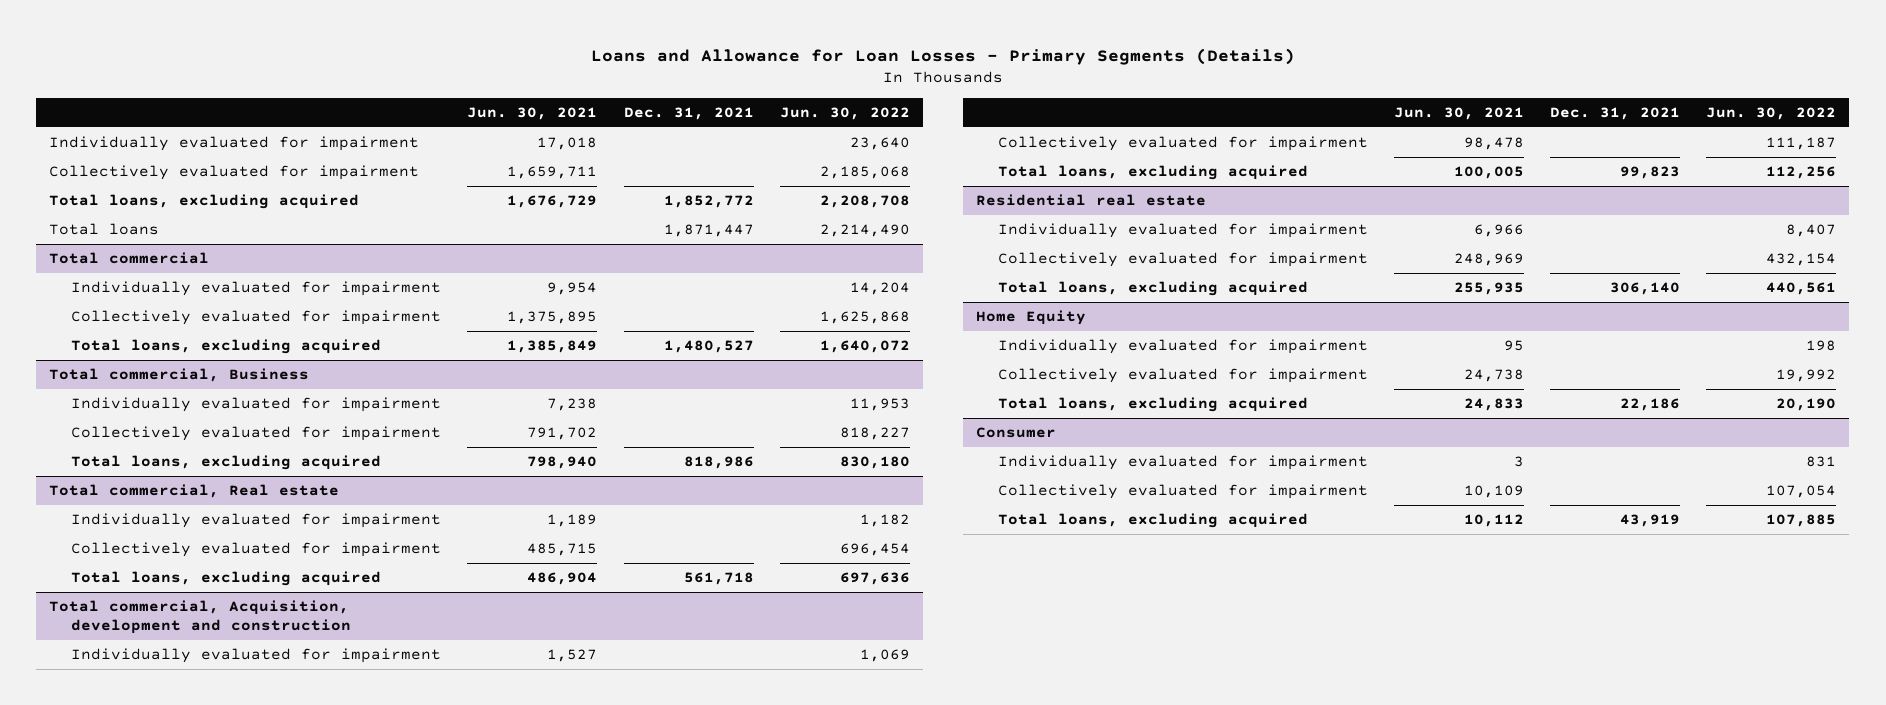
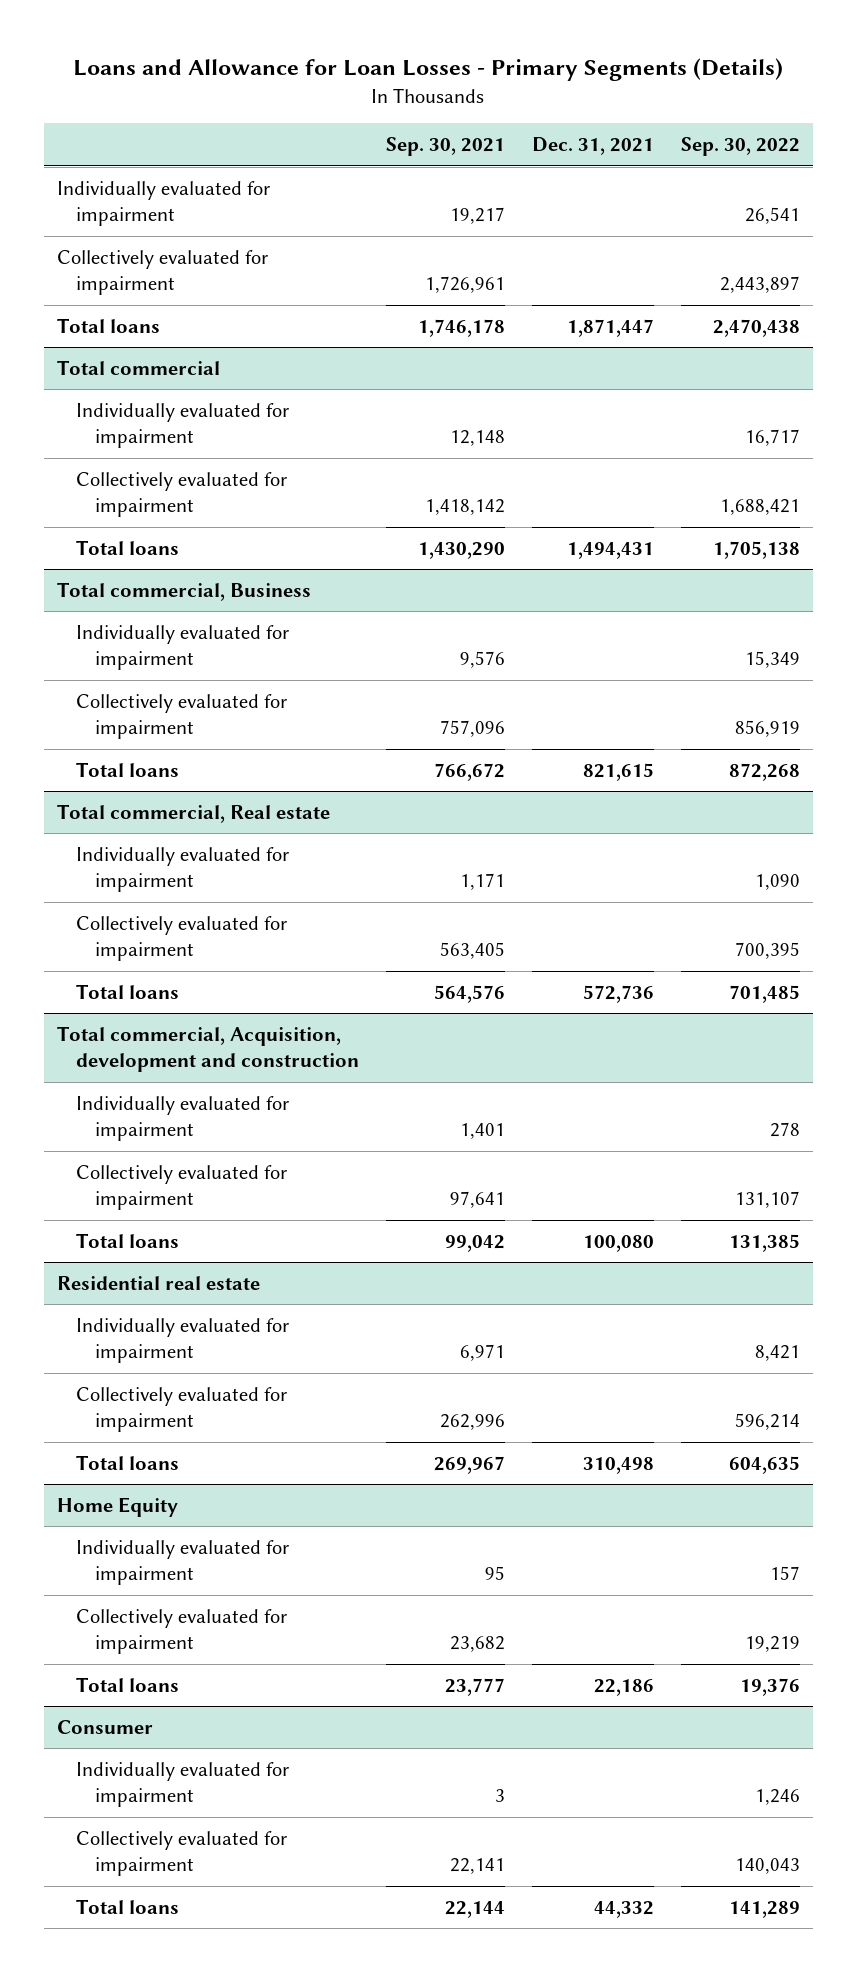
- | Jun. 30, 2021 | Dec. 31, 2021 | Jun. 30, 2022
+ | Sep. 30, 2021 | Dec. 31, 2021 | Sep. 30, 2022
- Total loans, excluding acquired | 1,676,729 | 1,852,772 | 2,208,708
@ Total commercial
- Total loans, excluding acquired | 1,385,849 | 1,480,527 | 1,640,072
+ Total loans | 1,430,290 | 1,494,431 | 1,705,138
@ Total commercial, Business
- Total loans, excluding acquired | 798,940 | 818,986 | 830,180
+ Total loans | 766,672 | 821,615 | 872,268
@ Total commercial, Real estate
- Total loans, excluding acquired | 486,904 | 561,718 | 697,636
+ Total loans | 564,576 | 572,736 | 701,485
@ Total commercial, Acquisition, development and construction
- Total loans, excluding acquired | 100,005 | 99,823 | 112,256
+ Total loans | 99,042 | 100,080 | 131,385
@ Residential real estate
- Total loans, excluding acquired | 255,935 | 306,140 | 440,561
+ Total loans | 269,967 | 310,498 | 604,635
@ Home Equity
- Total loans, excluding acquired | 24,833 | 22,186 | 20,190
+ Total loans | 23,777 | 22,186 | 19,376
@ Consumer
- Total loans, excluding acquired | 10,112 | 43,919 | 107,885
+ Total loans | 22,144 | 44,332 | 141,289

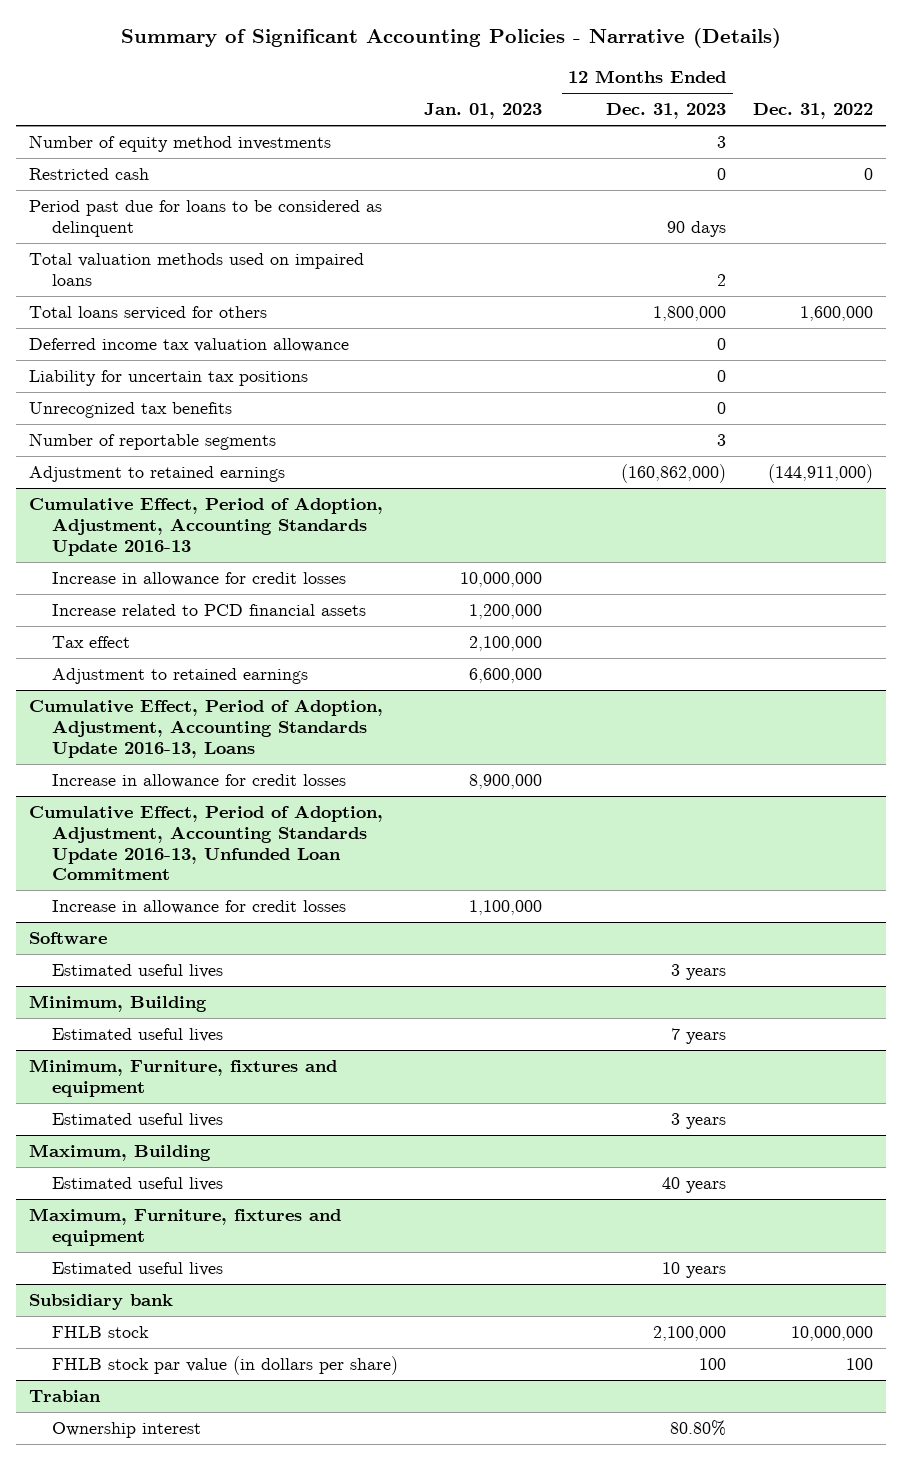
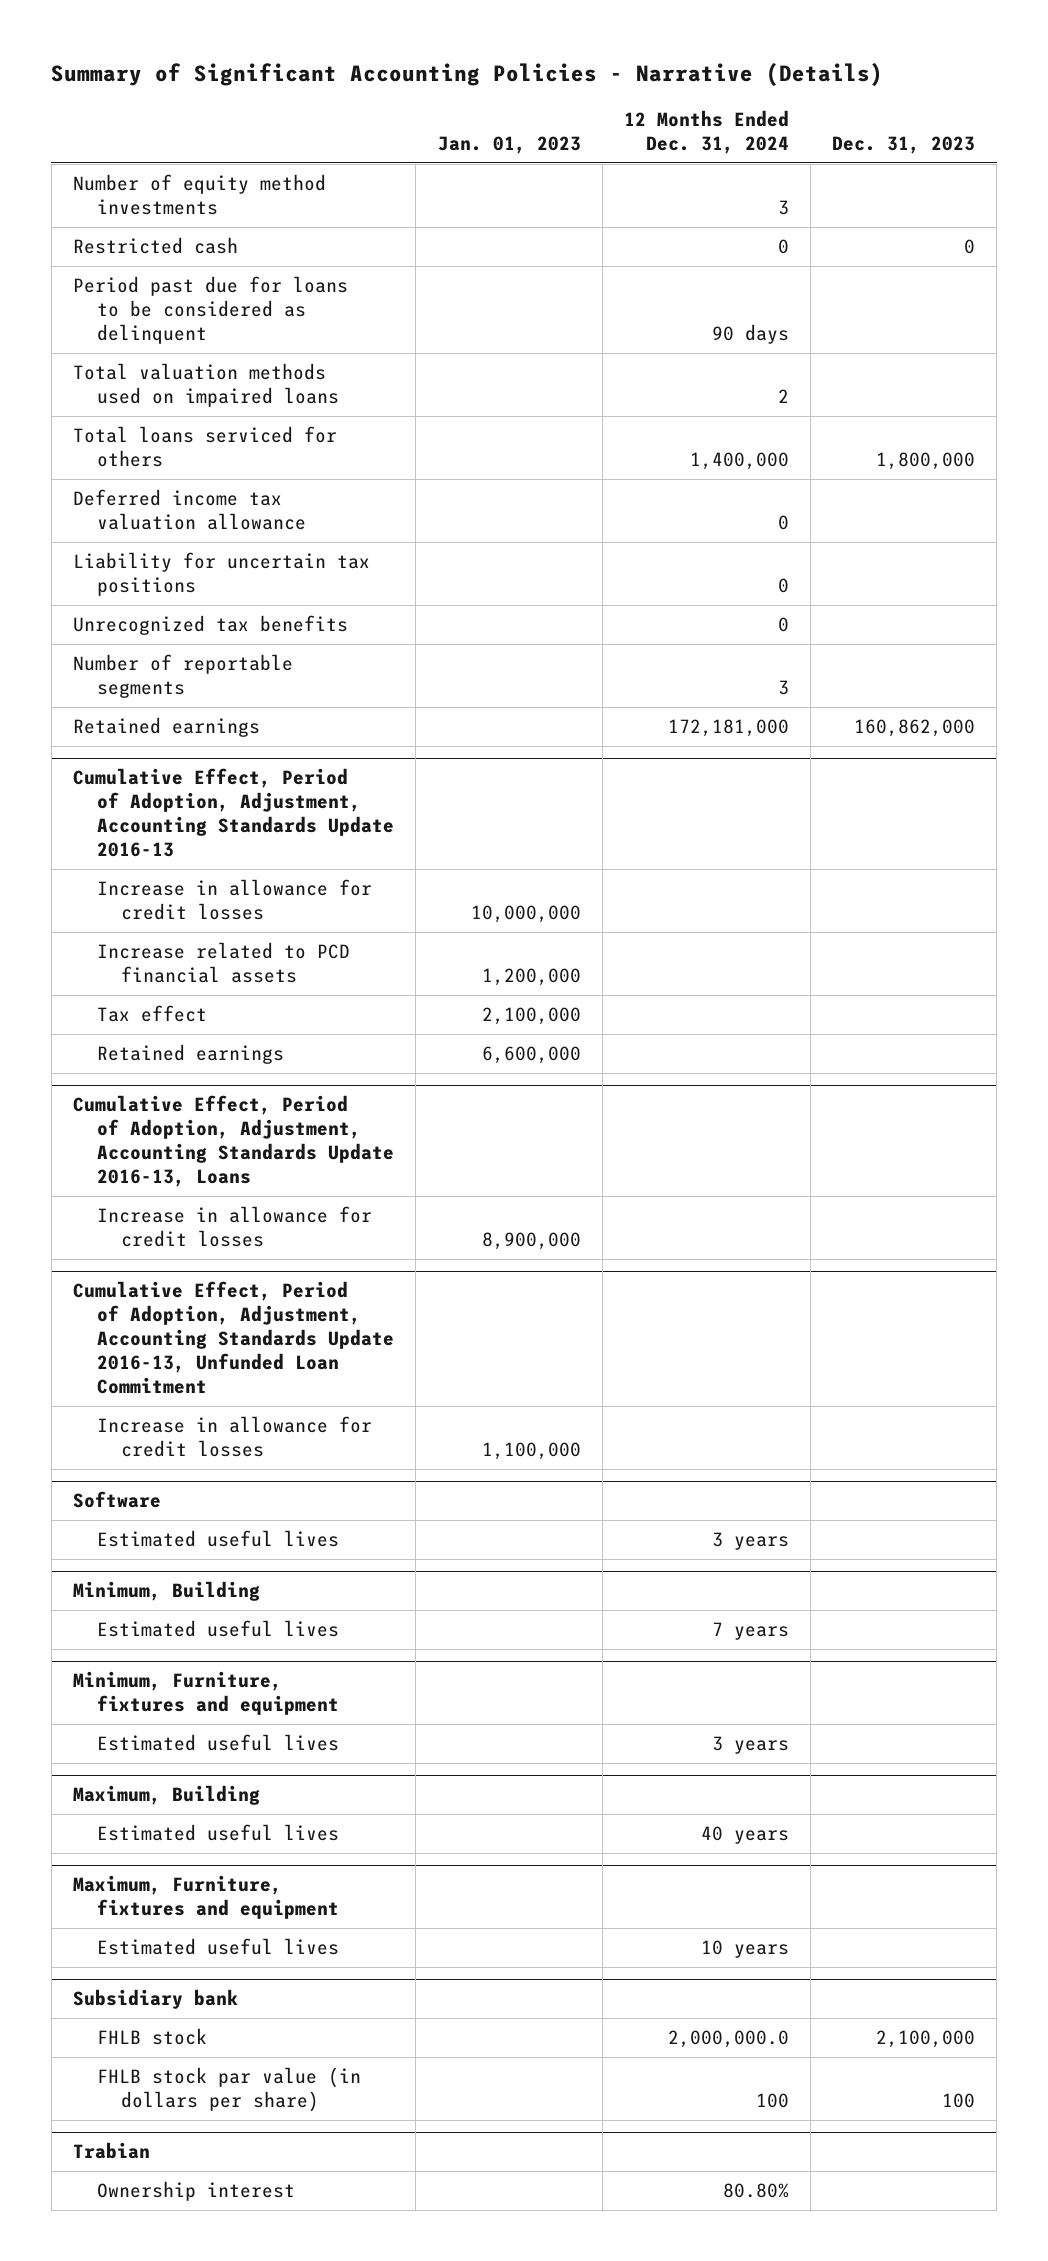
- | Jan. 01, 2023 | 12 Months Ended Dec. 31, 2023 | Dec. 31, 2022
+ | Jan. 01, 2023 | 12 Months Ended Dec. 31, 2024 | Dec. 31, 2023
- Adjustment to retained earnings | | (160,862,000) | (144,911,000)
+ Retained earnings | | 172,181,000 | 160,862,000
@ Cumulative Effect, Period of Adoption, Adjustment, Accounting Standards Update 2016-13
- Adjustment to retained earnings | 6,600,000 | |
+ Retained earnings | 6,600,000 | |

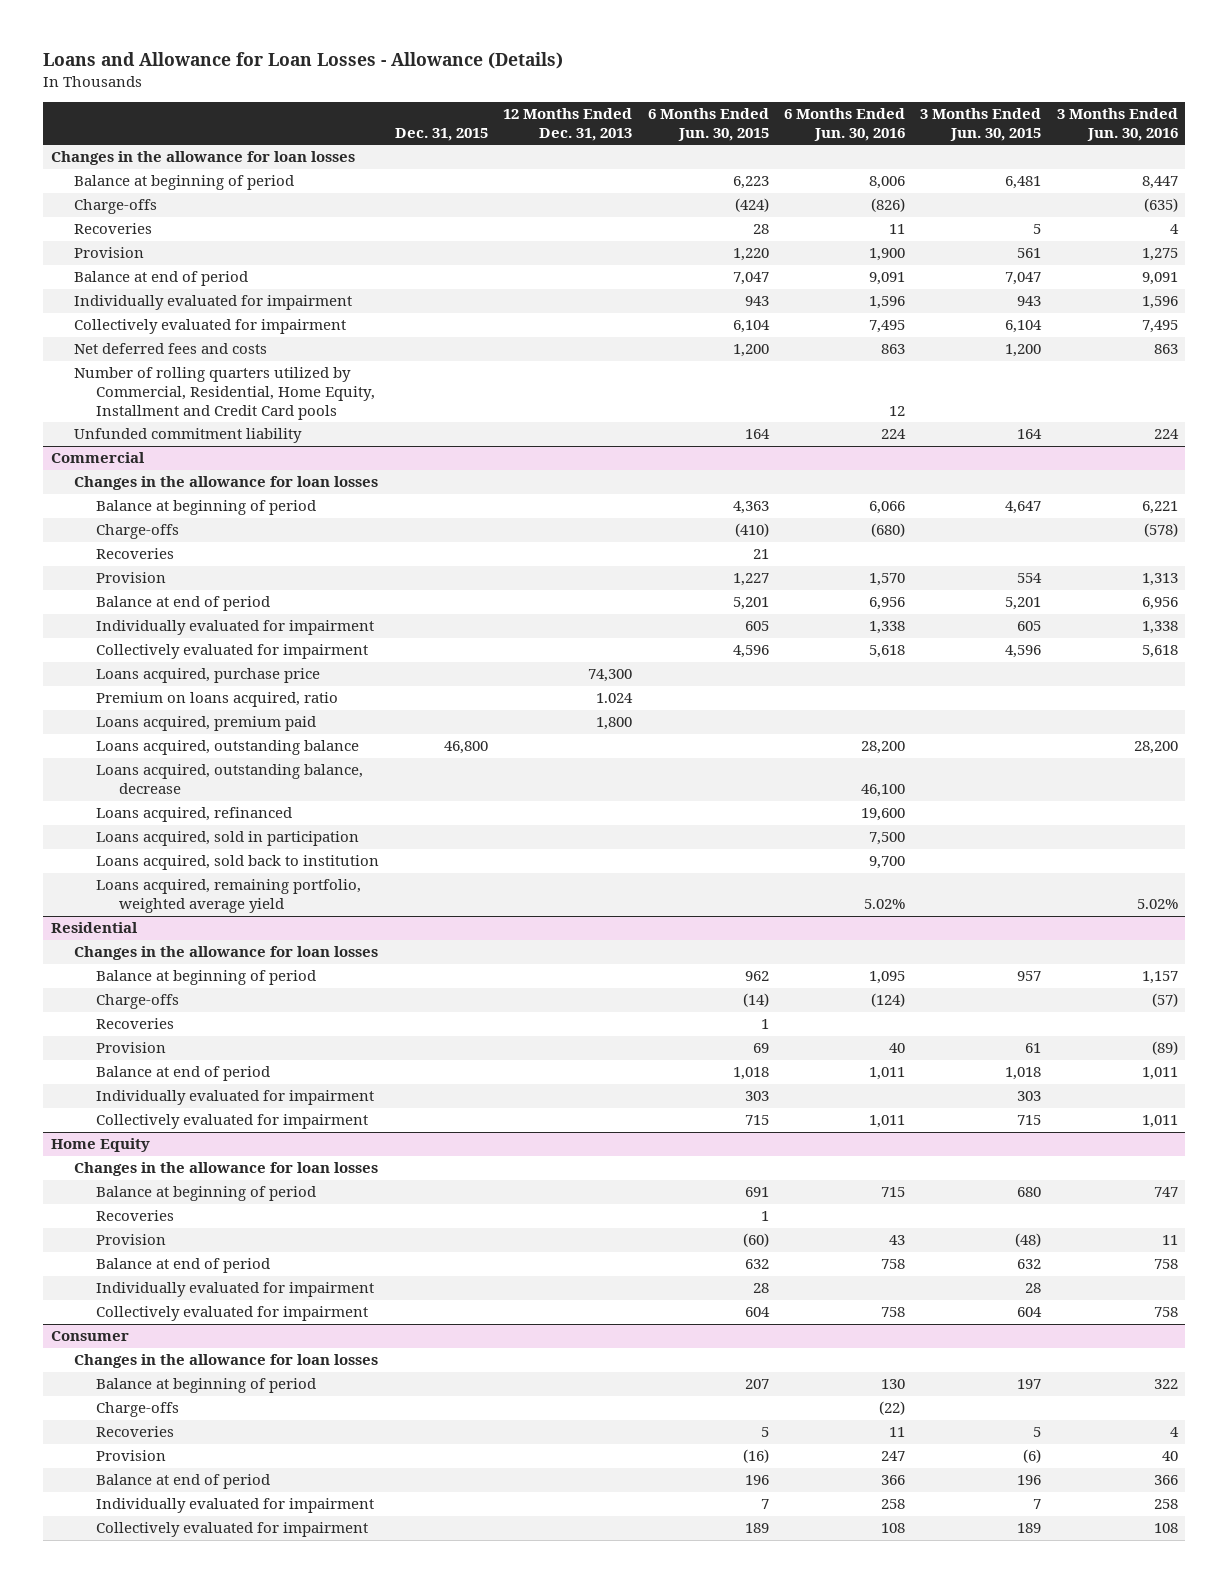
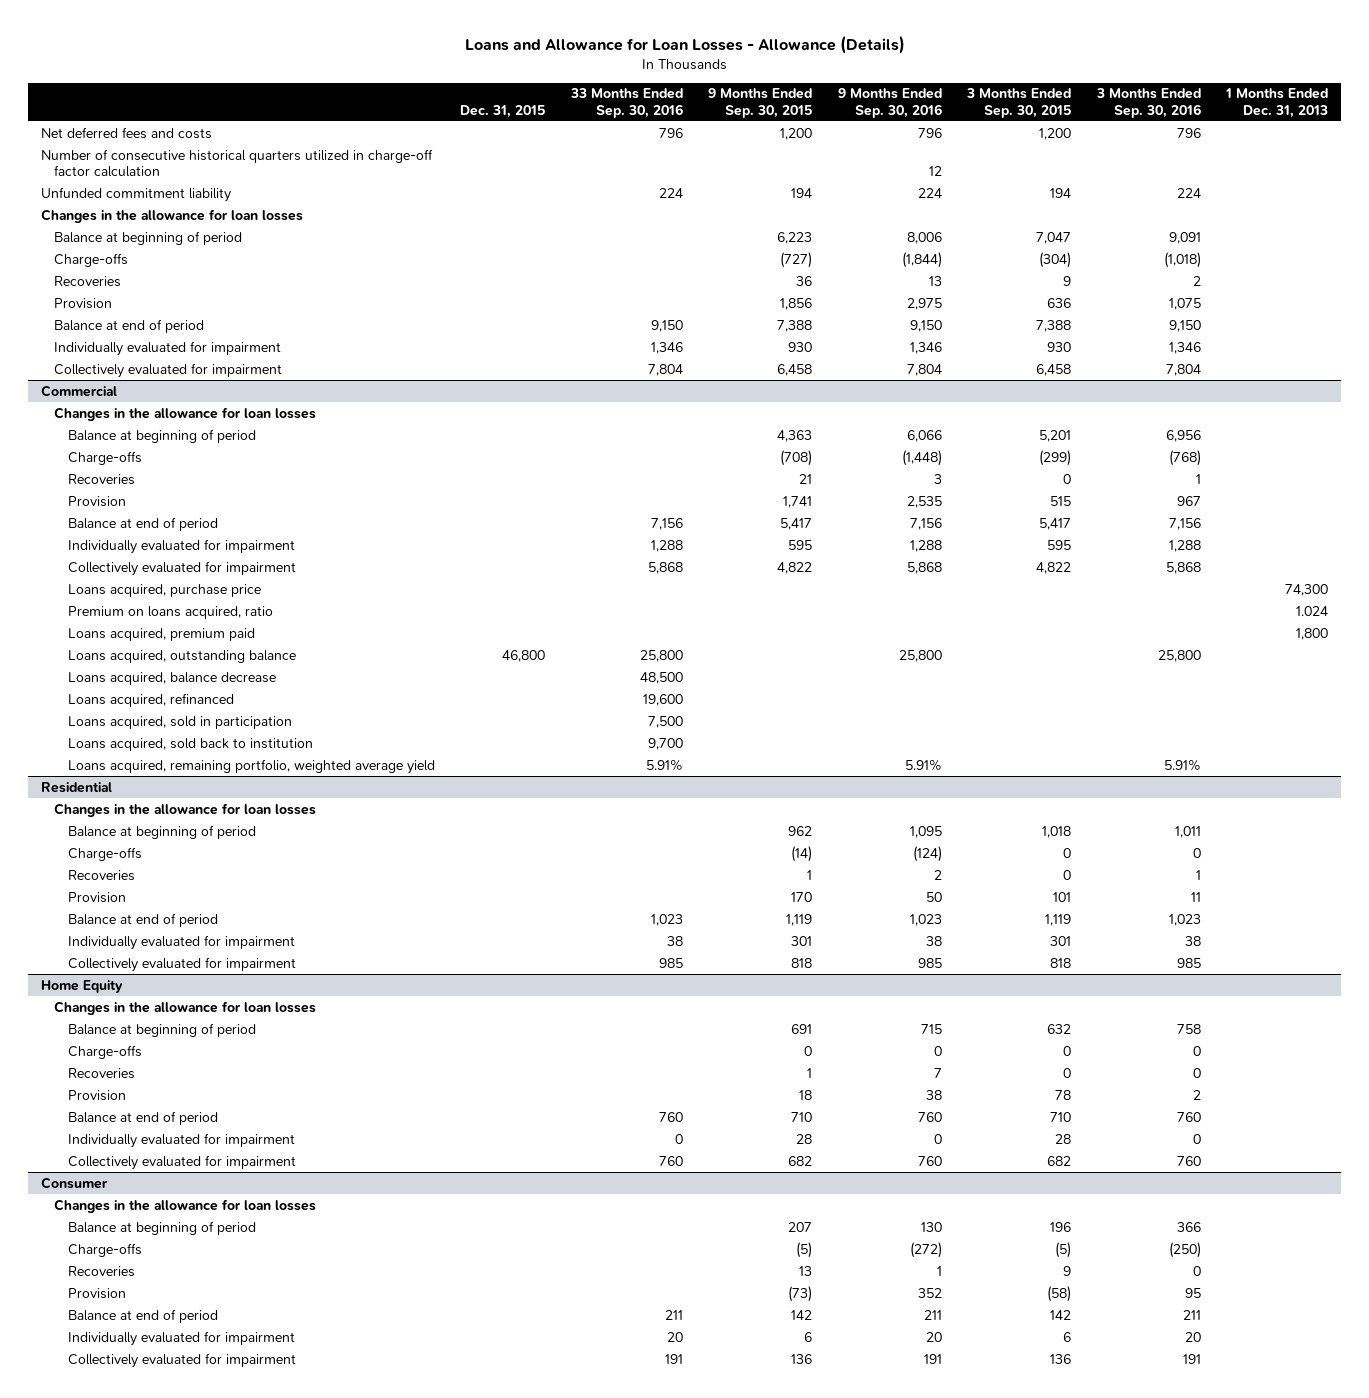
- | Dec. 31, 2015 | 12 Months Ended Dec. 31, 2013 | 6 Months Ended Jun. 30, 2015 | 6 Months Ended Jun. 30, 2016 | 3 Months Ended Jun. 30, 2015 | 3 Months Ended Jun. 30, 2016
+ | Dec. 31, 2015 | 33 Months Ended Sep. 30, 2016 | 9 Months Ended Sep. 30, 2015 | 9 Months Ended Sep. 30, 2016 | 3 Months Ended Sep. 30, 2015 | 3 Months Ended Sep. 30, 2016 | 1 Months Ended Dec. 31, 2013
moved up: Net deferred fees and costs | | 796 | 1,200 | 796 | 1,200 | 796 |
+ Number of consecutive historical quarters utilized in charge-off factor calculation | | | | 12 | | |
moved up: Unfunded commitment liability | | 224 | 194 | 224 | 194 | 224 |
- Number of rolling quarters utilized by Commercial, Residential, Home Equity, Installment and Credit Card pools | | | | 12 | |
@ Commercial
- Loans acquired, outstanding balance, decrease | | | | 46,100 | |
+ Loans acquired, balance decrease | | 48,500 | | | | |
@ Home Equity
+ Charge-offs | | | 0 | 0 | 0 | 0 |

